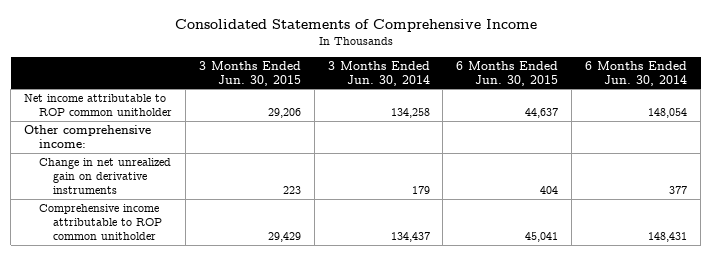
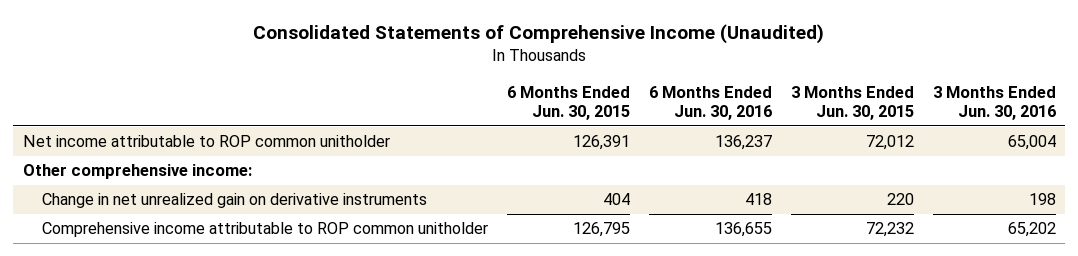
- Consolidated Statements of Comprehensive Income
+ Consolidated Statements of Comprehensive Income (Unaudited)
- | 3 Months Ended Jun. 30, 2015 | 3 Months Ended Jun. 30, 2014 | 6 Months Ended Jun. 30, 2015 | 6 Months Ended Jun. 30, 2014
+ | 6 Months Ended Jun. 30, 2015 | 6 Months Ended Jun. 30, 2016 | 3 Months Ended Jun. 30, 2015 | 3 Months Ended Jun. 30, 2016
- Net income attributable to ROP common unitholder | 29,206 | 134,258 | 44,637 | 148,054
+ Net income attributable to ROP common unitholder | 126,391 | 136,237 | 72,012 | 65,004
- Change in net unrealized gain on derivative instruments | 223 | 179 | 404 | 377
- Comprehensive income attributable to ROP common unitholder | 29,429 | 134,437 | 45,041 | 148,431
+ Change in net unrealized gain on derivative instruments | 404 | 418 | 220 | 198
+ Comprehensive income attributable to ROP common unitholder | 126,795 | 136,655 | 72,232 | 65,202

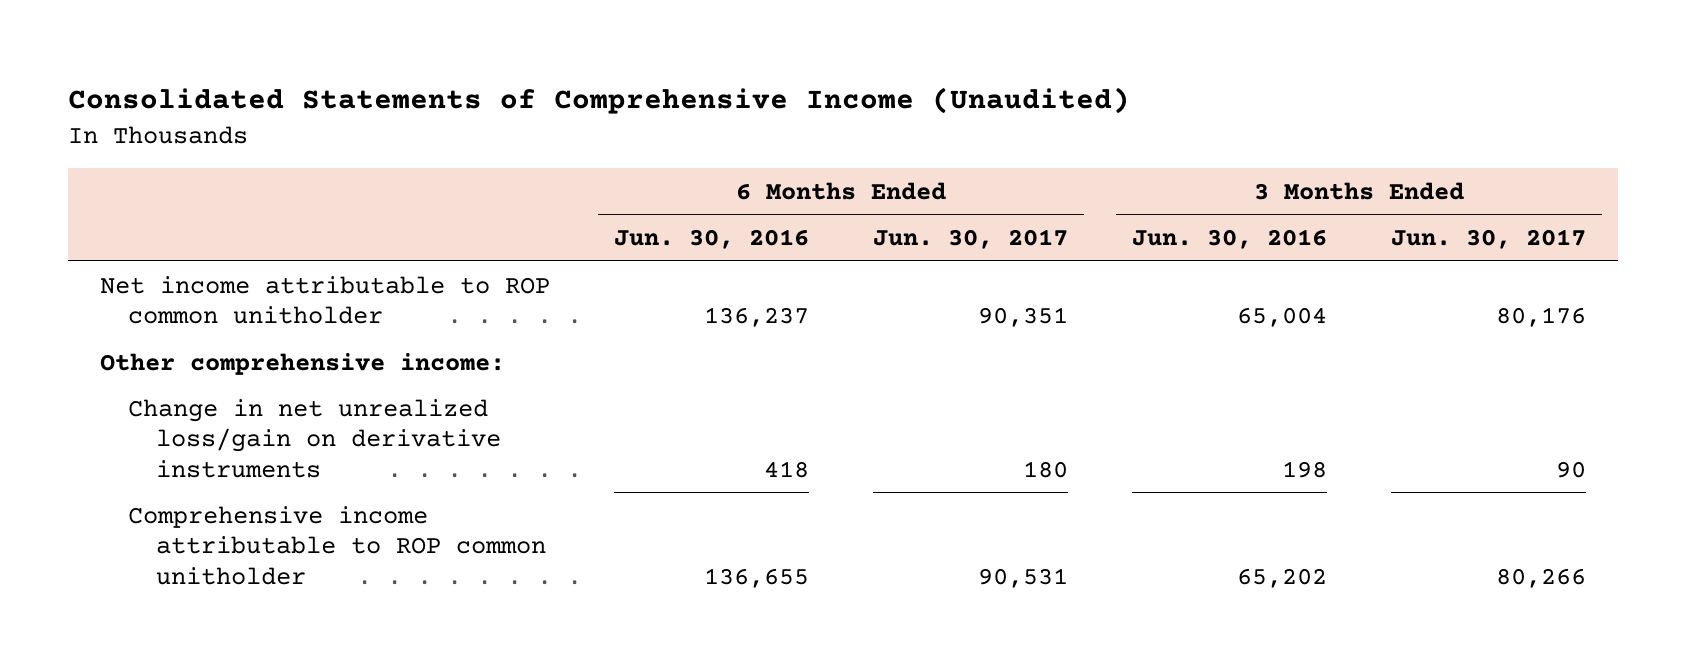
- | 6 Months Ended Jun. 30, 2015 | 6 Months Ended Jun. 30, 2016 | 3 Months Ended Jun. 30, 2015 | 3 Months Ended Jun. 30, 2016
+ | 6 Months Ended Jun. 30, 2016 | 6 Months Ended Jun. 30, 2017 | 3 Months Ended Jun. 30, 2016 | 3 Months Ended Jun. 30, 2017
- Change in net unrealized gain on derivative instruments | 404 | 418 | 220 | 198
+ Change in net unrealized loss/gain on derivative instruments | 418 | 180 | 198 | 90

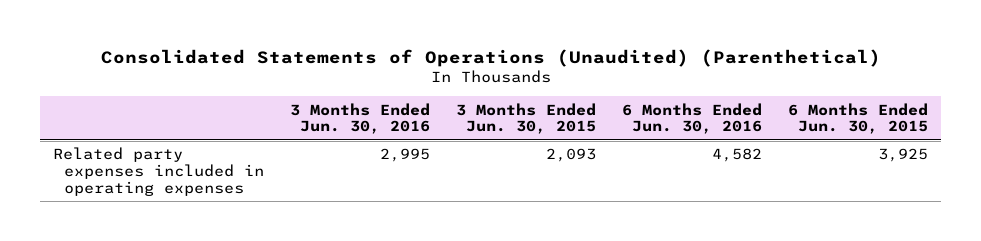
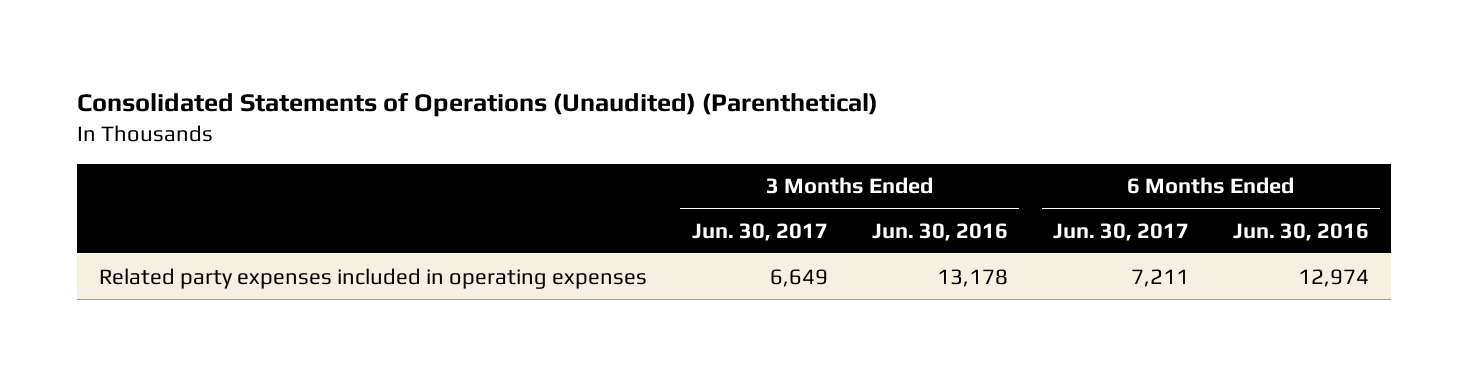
- | 3 Months Ended Jun. 30, 2016 | 3 Months Ended Jun. 30, 2015 | 6 Months Ended Jun. 30, 2016 | 6 Months Ended Jun. 30, 2015
+ | 3 Months Ended Jun. 30, 2017 | 3 Months Ended Jun. 30, 2016 | 6 Months Ended Jun. 30, 2017 | 6 Months Ended Jun. 30, 2016
- Related party expenses included in operating expenses | 2,995 | 2,093 | 4,582 | 3,925
+ Related party expenses included in operating expenses | 6,649 | 13,178 | 7,211 | 12,974

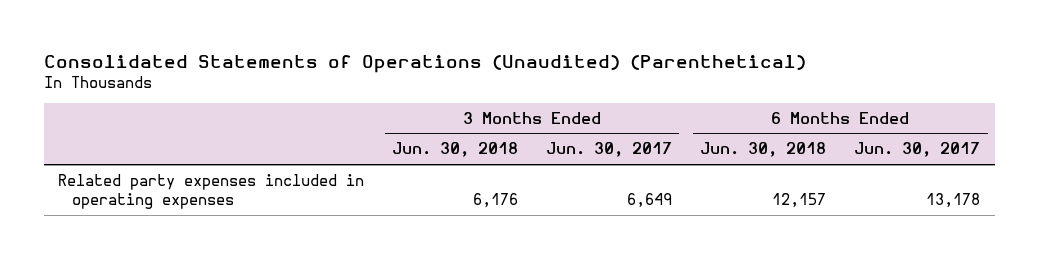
- | 3 Months Ended Jun. 30, 2017 | 3 Months Ended Jun. 30, 2016 | 6 Months Ended Jun. 30, 2017 | 6 Months Ended Jun. 30, 2016
+ | 3 Months Ended Jun. 30, 2018 | 3 Months Ended Jun. 30, 2017 | 6 Months Ended Jun. 30, 2018 | 6 Months Ended Jun. 30, 2017
- Related party expenses included in operating expenses | 6,649 | 13,178 | 7,211 | 12,974
+ Related party expenses included in operating expenses | 6,176 | 6,649 | 12,157 | 13,178

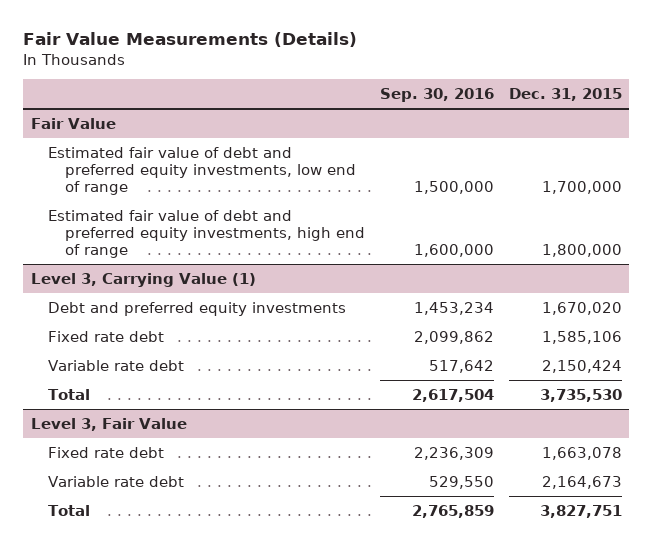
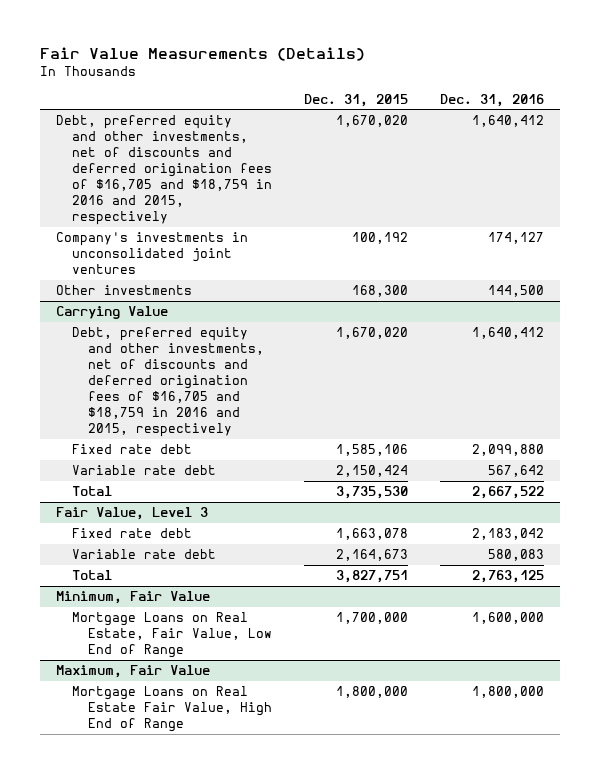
- | Sep. 30, 2016 | Dec. 31, 2015
+ | Dec. 31, 2015 | Dec. 31, 2016
- Fair Value
- Estimated fair value of debt and preferred equity investments, low end of range | 1,500,000 | 1,700,000
- Estimated fair value of debt and preferred equity investments, high end of range | 1,600,000 | 1,800,000
- Level 3, Carrying Value (1)
- Debt and preferred equity investments | 1,453,234 | 1,670,020
+ Debt, preferred equity and other investments, net of discounts and deferred origination fees of $16,705 and $18,759 in 2016 and 2015, respectively | 1,670,020 | 1,640,412
+ Company's investments in unconsolidated joint ventures | 100,192 | 174,127
+ Other investments | 168,300 | 144,500
+ Carrying Value
+ Debt, preferred equity and other investments, net of discounts and deferred origination fees of $16,705 and $18,759 in 2016 and 2015, respectively | 1,670,020 | 1,640,412
- Level 3, Fair Value
+ Fair Value, Level 3
+ Minimum, Fair Value
+ Mortgage Loans on Real Estate, Fair Value, Low End of Range | 1,700,000 | 1,600,000
+ Maximum, Fair Value
+ Mortgage Loans on Real Estate Fair Value, High End of Range | 1,800,000 | 1,800,000

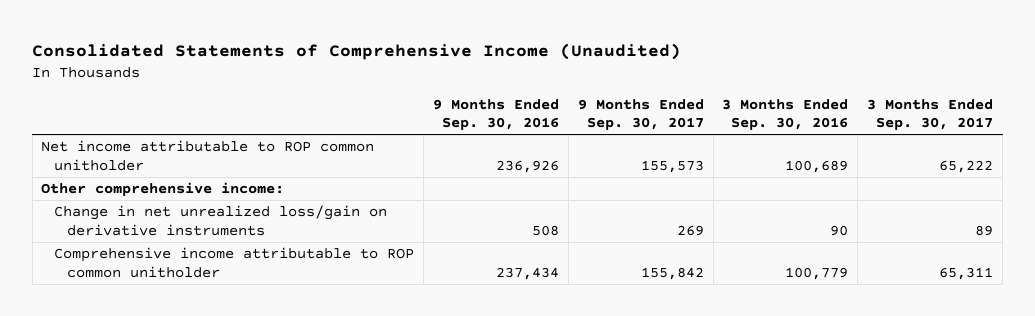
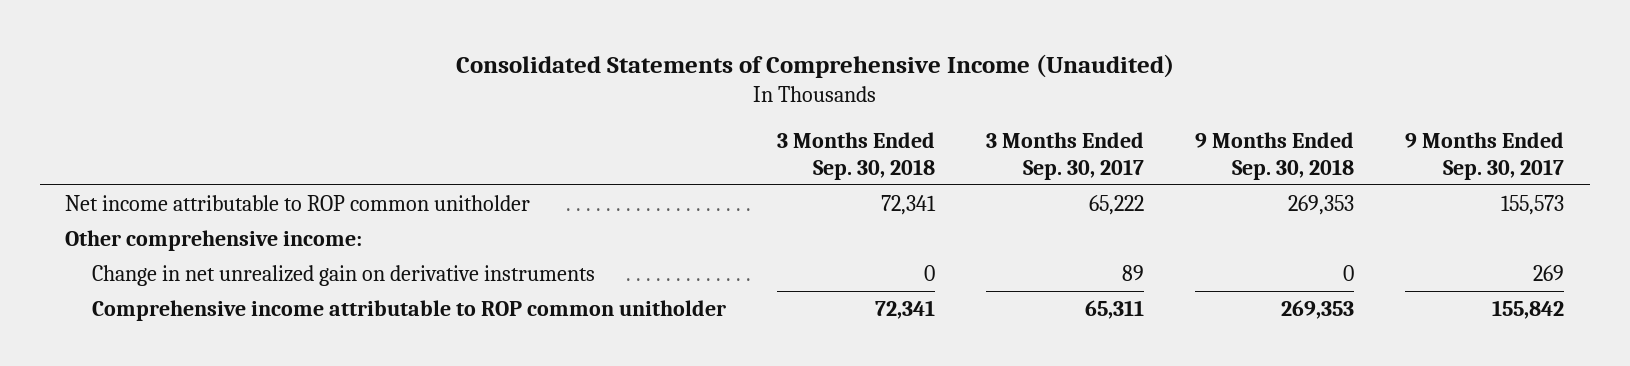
- | 9 Months Ended Sep. 30, 2016 | 9 Months Ended Sep. 30, 2017 | 3 Months Ended Sep. 30, 2016 | 3 Months Ended Sep. 30, 2017
+ | 3 Months Ended Sep. 30, 2018 | 3 Months Ended Sep. 30, 2017 | 9 Months Ended Sep. 30, 2018 | 9 Months Ended Sep. 30, 2017
- Change in net unrealized loss/gain on derivative instruments | 508 | 269 | 90 | 89
+ Change in net unrealized gain on derivative instruments | 0 | 89 | 0 | 269

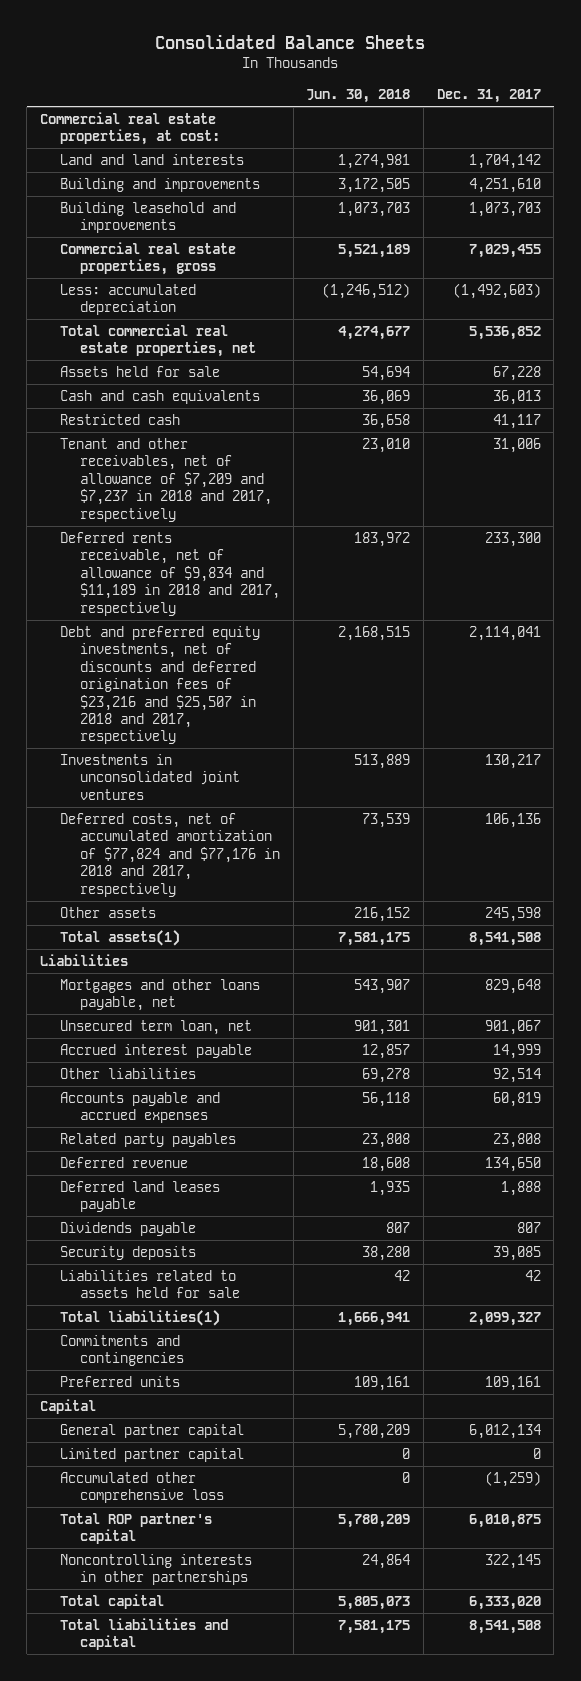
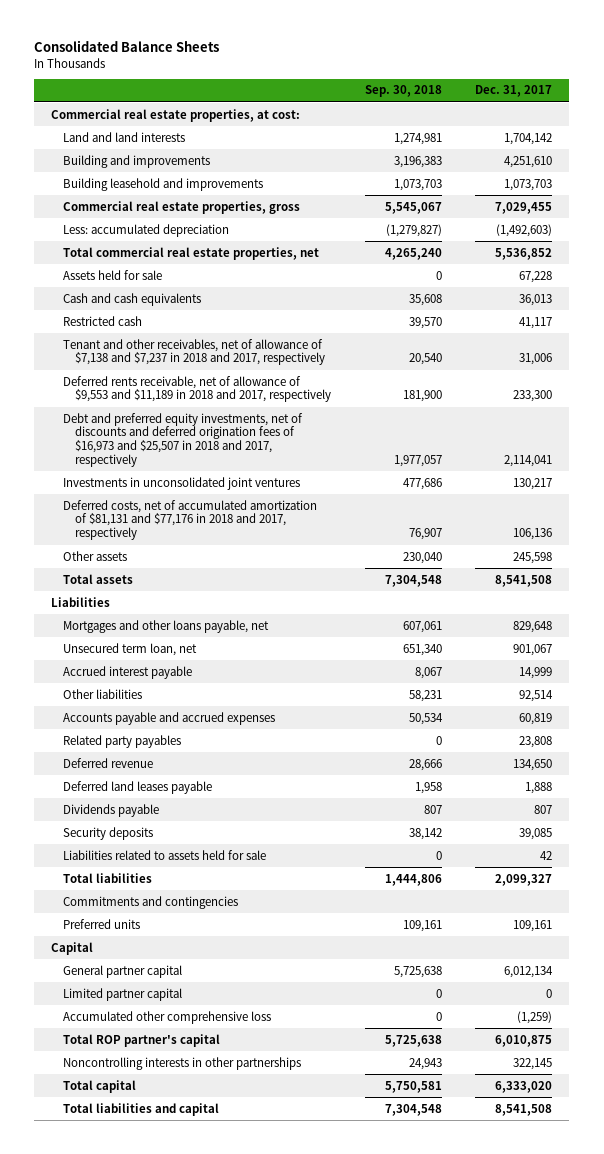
- | Jun. 30, 2018 | Dec. 31, 2017
+ | Sep. 30, 2018 | Dec. 31, 2017
- Tenant and other receivables, net of allowance of $7,209 and $7,237 in 2018 and 2017, respectively | 23,010 | 31,006
- Deferred rents receivable, net of allowance of $9,834 and $11,189 in 2018 and 2017, respectively | 183,972 | 233,300
- Debt and preferred equity investments, net of discounts and deferred origination fees of $23,216 and $25,507 in 2018 and 2017, respectively | 2,168,515 | 2,114,041
+ Tenant and other receivables, net of allowance of $7,138 and $7,237 in 2018 and 2017, respectively | 20,540 | 31,006
+ Deferred rents receivable, net of allowance of $9,553 and $11,189 in 2018 and 2017, respectively | 181,900 | 233,300
+ Debt and preferred equity investments, net of discounts and deferred origination fees of $16,973 and $25,507 in 2018 and 2017, respectively | 1,977,057 | 2,114,041
- Deferred costs, net of accumulated amortization of $77,824 and $77,176 in 2018 and 2017, respectively | 73,539 | 106,136
+ Deferred costs, net of accumulated amortization of $81,131 and $77,176 in 2018 and 2017, respectively | 76,907 | 106,136
- Total assets(1) | 7,581,175 | 8,541,508
+ Total assets | 7,304,548 | 8,541,508
- Total liabilities(1) | 1,666,941 | 2,099,327
+ Total liabilities | 1,444,806 | 2,099,327

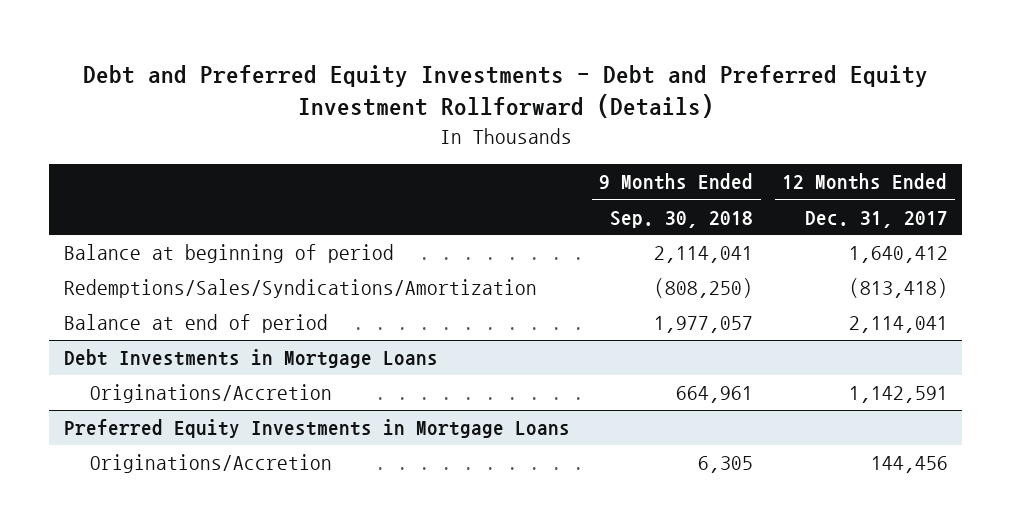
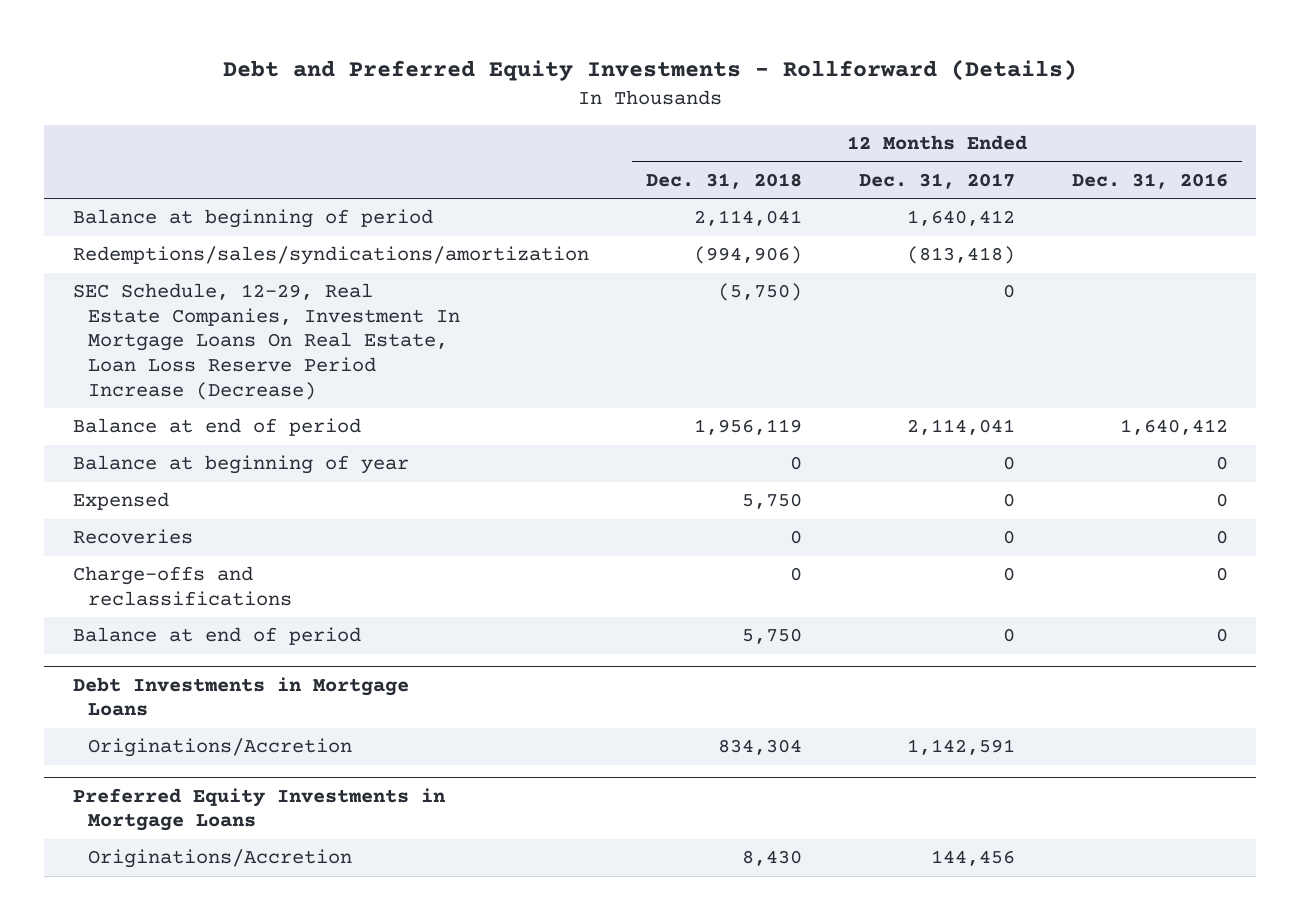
- Debt and Preferred Equity Investments - Debt and Preferred Equity Investment Rollforward (Details)
+ Debt and Preferred Equity Investments - Rollforward (Details)
- | 9 Months Ended Sep. 30, 2018 | 12 Months Ended Dec. 31, 2017
+ | 12 Months Ended Dec. 31, 2018 | 12 Months Ended Dec. 31, 2017 | 12 Months Ended Dec. 31, 2016
- Redemptions/Sales/Syndications/Amortization | (808,250) | (813,418)
+ Redemptions/sales/syndications/amortization | (994,906) | (813,418) |
+ SEC Schedule, 12-29, Real Estate Companies, Investment In Mortgage Loans On Real Estate, Loan Loss Reserve Period Increase (Decrease) | (5,750) | 0 |
+ Balance at beginning of year | 0 | 0 | 0
+ Expensed | 5,750 | 0 | 0
+ Recoveries | 0 | 0 | 0
+ Charge-offs and reclassifications | 0 | 0 | 0
+ Balance at end of period | 5,750 | 0 | 0

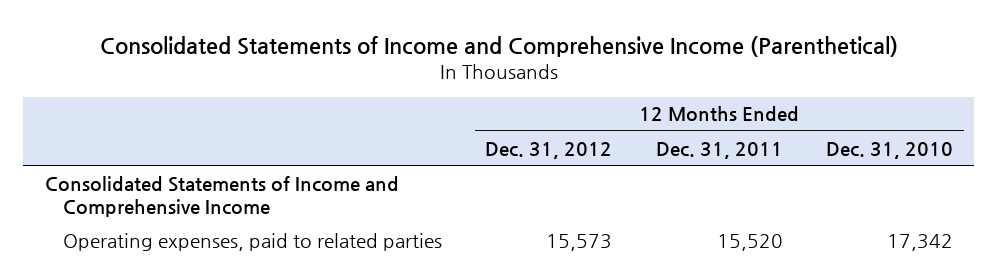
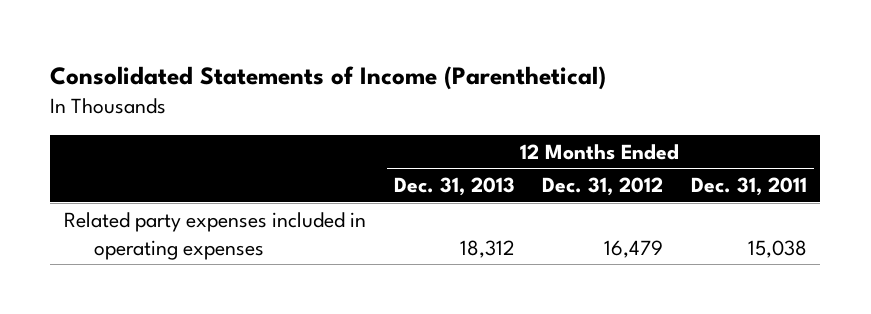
- Consolidated Statements of Income and Comprehensive Income (Parenthetical)
+ Consolidated Statements of Income (Parenthetical)
- | 12 Months Ended Dec. 31, 2012 | 12 Months Ended Dec. 31, 2011 | 12 Months Ended Dec. 31, 2010
+ | 12 Months Ended Dec. 31, 2013 | 12 Months Ended Dec. 31, 2012 | 12 Months Ended Dec. 31, 2011
- Consolidated Statements of Income and Comprehensive Income
- Operating expenses, paid to related parties | 15,573 | 15,520 | 17,342
+ Related party expenses included in operating expenses | 18,312 | 16,479 | 15,038

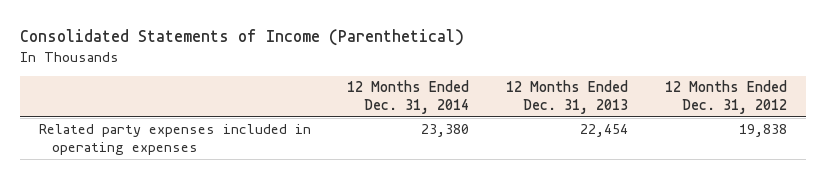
- | 12 Months Ended Dec. 31, 2013 | 12 Months Ended Dec. 31, 2012 | 12 Months Ended Dec. 31, 2011
+ | 12 Months Ended Dec. 31, 2014 | 12 Months Ended Dec. 31, 2013 | 12 Months Ended Dec. 31, 2012
- Related party expenses included in operating expenses | 18,312 | 16,479 | 15,038
+ Related party expenses included in operating expenses | 23,380 | 22,454 | 19,838

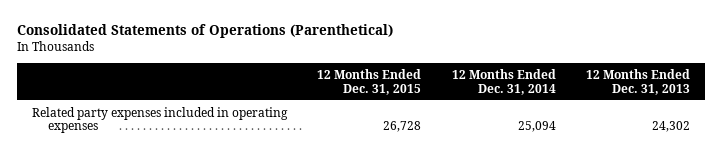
- Consolidated Statements of Income (Parenthetical)
+ Consolidated Statements of Operations (Parenthetical)
- | 12 Months Ended Dec. 31, 2014 | 12 Months Ended Dec. 31, 2013 | 12 Months Ended Dec. 31, 2012
+ | 12 Months Ended Dec. 31, 2015 | 12 Months Ended Dec. 31, 2014 | 12 Months Ended Dec. 31, 2013
- Related party expenses included in operating expenses | 23,380 | 22,454 | 19,838
+ Related party expenses included in operating expenses | 26,728 | 25,094 | 24,302

